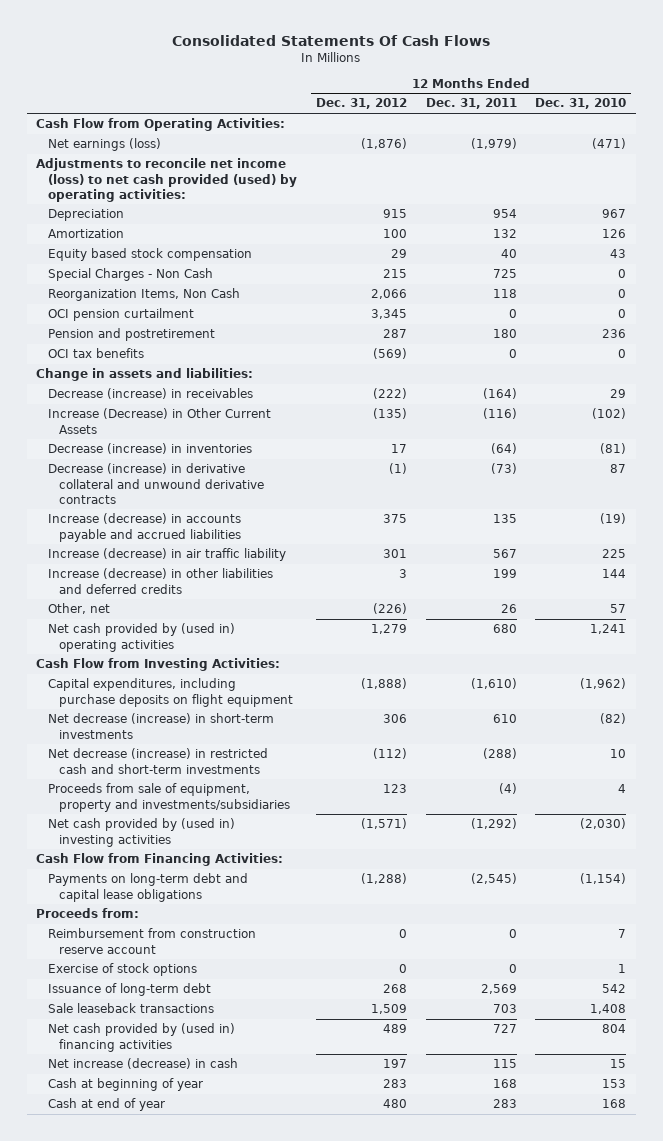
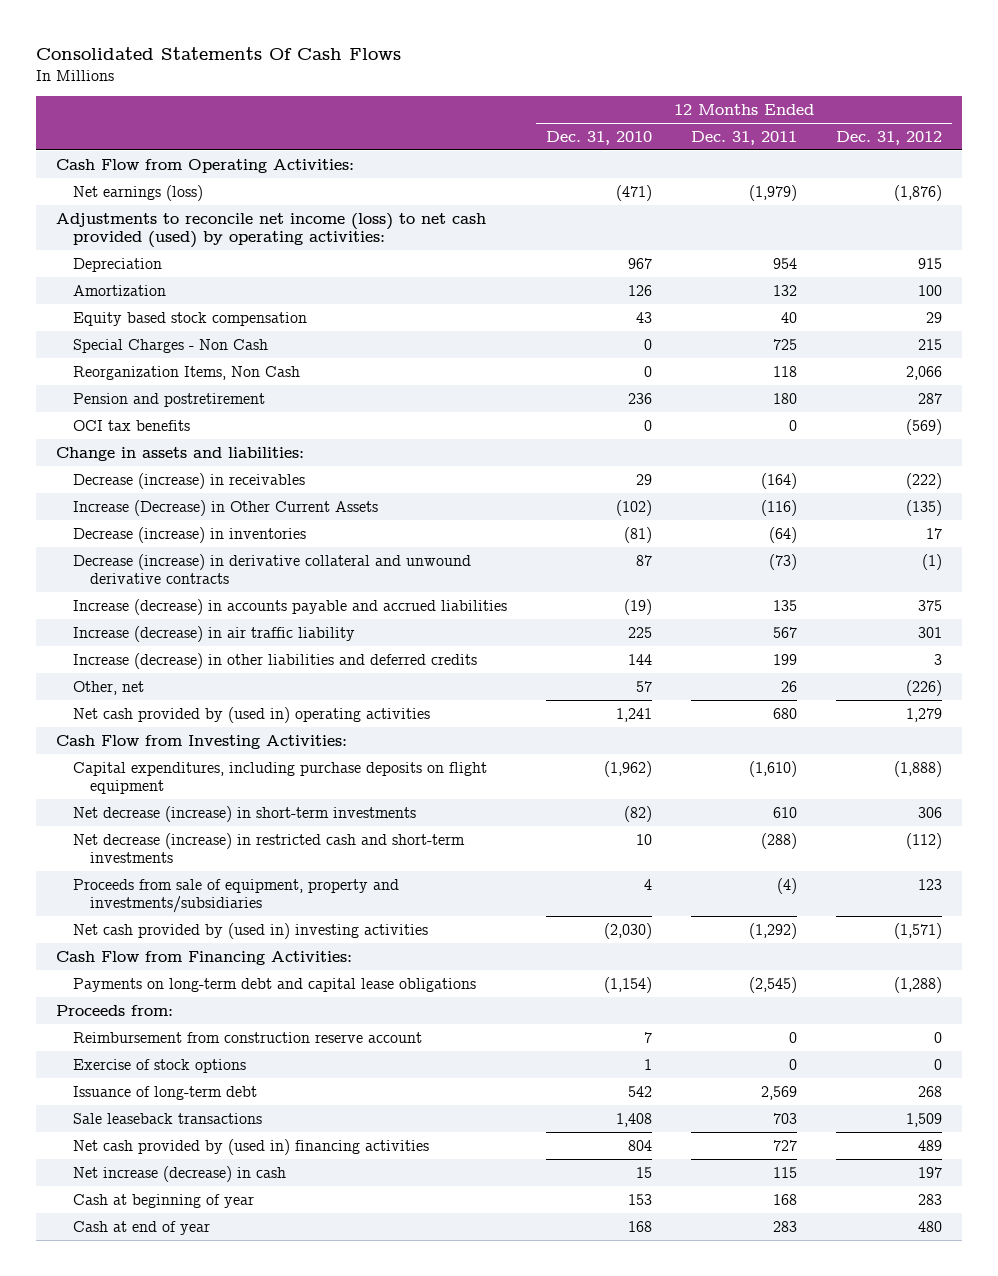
- | 12 Months Ended Dec. 31, 2012 | 12 Months Ended Dec. 31, 2011 | 12 Months Ended Dec. 31, 2010
+ | 12 Months Ended Dec. 31, 2010 | 12 Months Ended Dec. 31, 2011 | 12 Months Ended Dec. 31, 2012
- OCI pension curtailment | 3,345 | 0 | 0

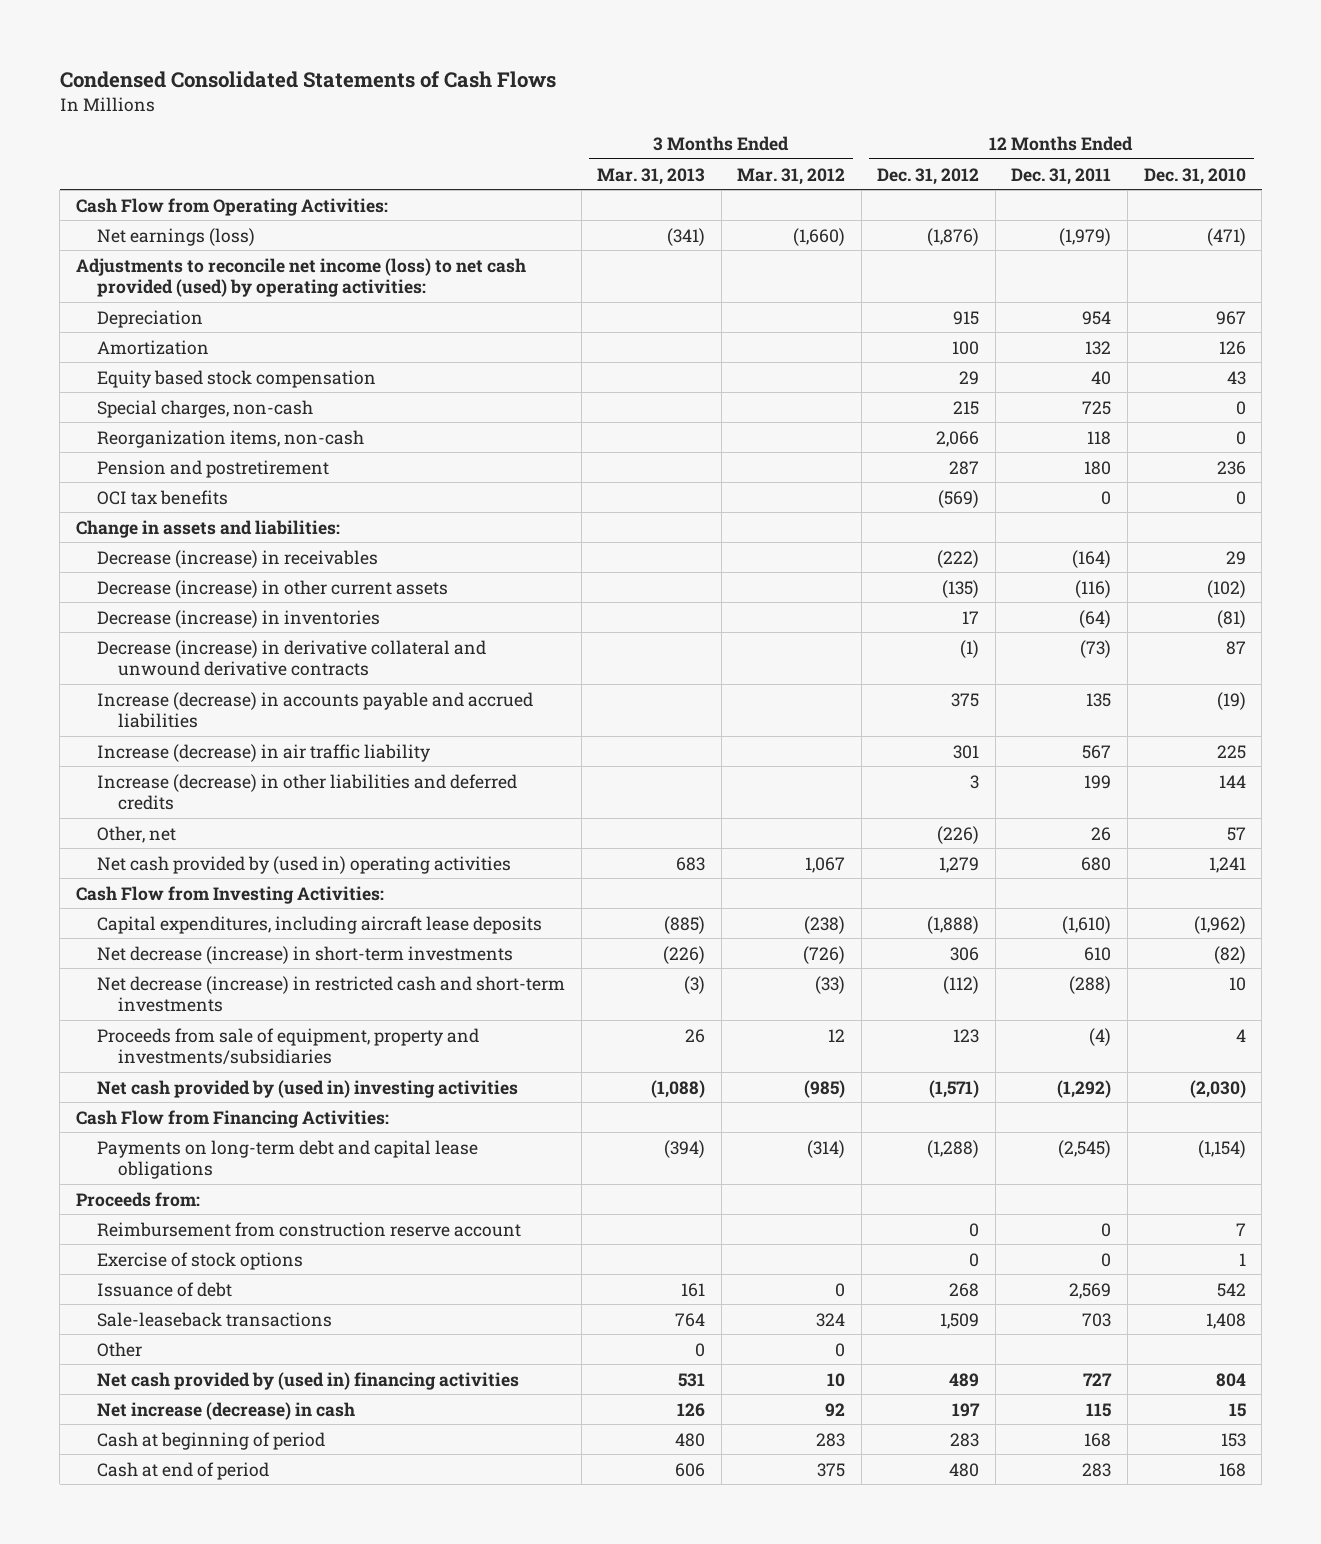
- Consolidated Statements Of Cash Flows
+ Condensed Consolidated Statements of Cash Flows
- | 12 Months Ended Dec. 31, 2010 | 12 Months Ended Dec. 31, 2011 | 12 Months Ended Dec. 31, 2012
+ | 3 Months Ended Mar. 31, 2013 | 3 Months Ended Mar. 31, 2012 | 12 Months Ended Dec. 31, 2012 | 12 Months Ended Dec. 31, 2011 | 12 Months Ended Dec. 31, 2010
- Special Charges - Non Cash | 0 | 725 | 215
- Reorganization Items, Non Cash | 0 | 118 | 2,066
+ Special charges, non-cash | | | 215 | 725 | 0
+ Reorganization items, non-cash | | | 2,066 | 118 | 0
- Increase (Decrease) in Other Current Assets | (102) | (116) | (135)
+ Decrease (increase) in other current assets | | | (135) | (116) | (102)
- Capital expenditures, including purchase deposits on flight equipment | (1,962) | (1,610) | (1,888)
+ Capital expenditures, including aircraft lease deposits | (885) | (238) | (1,888) | (1,610) | (1,962)
- Issuance of long-term debt | 542 | 2,569 | 268
- Sale leaseback transactions | 1,408 | 703 | 1,509
+ Issuance of debt | 161 | 0 | 268 | 2,569 | 542
+ Sale-leaseback transactions | 764 | 324 | 1,509 | 703 | 1,408
+ Other | 0 | 0 | | |
- Cash at beginning of year | 153 | 168 | 283
- Cash at end of year | 168 | 283 | 480
+ Cash at beginning of period | 480 | 283 | 283 | 168 | 153
+ Cash at end of period | 606 | 375 | 480 | 283 | 168

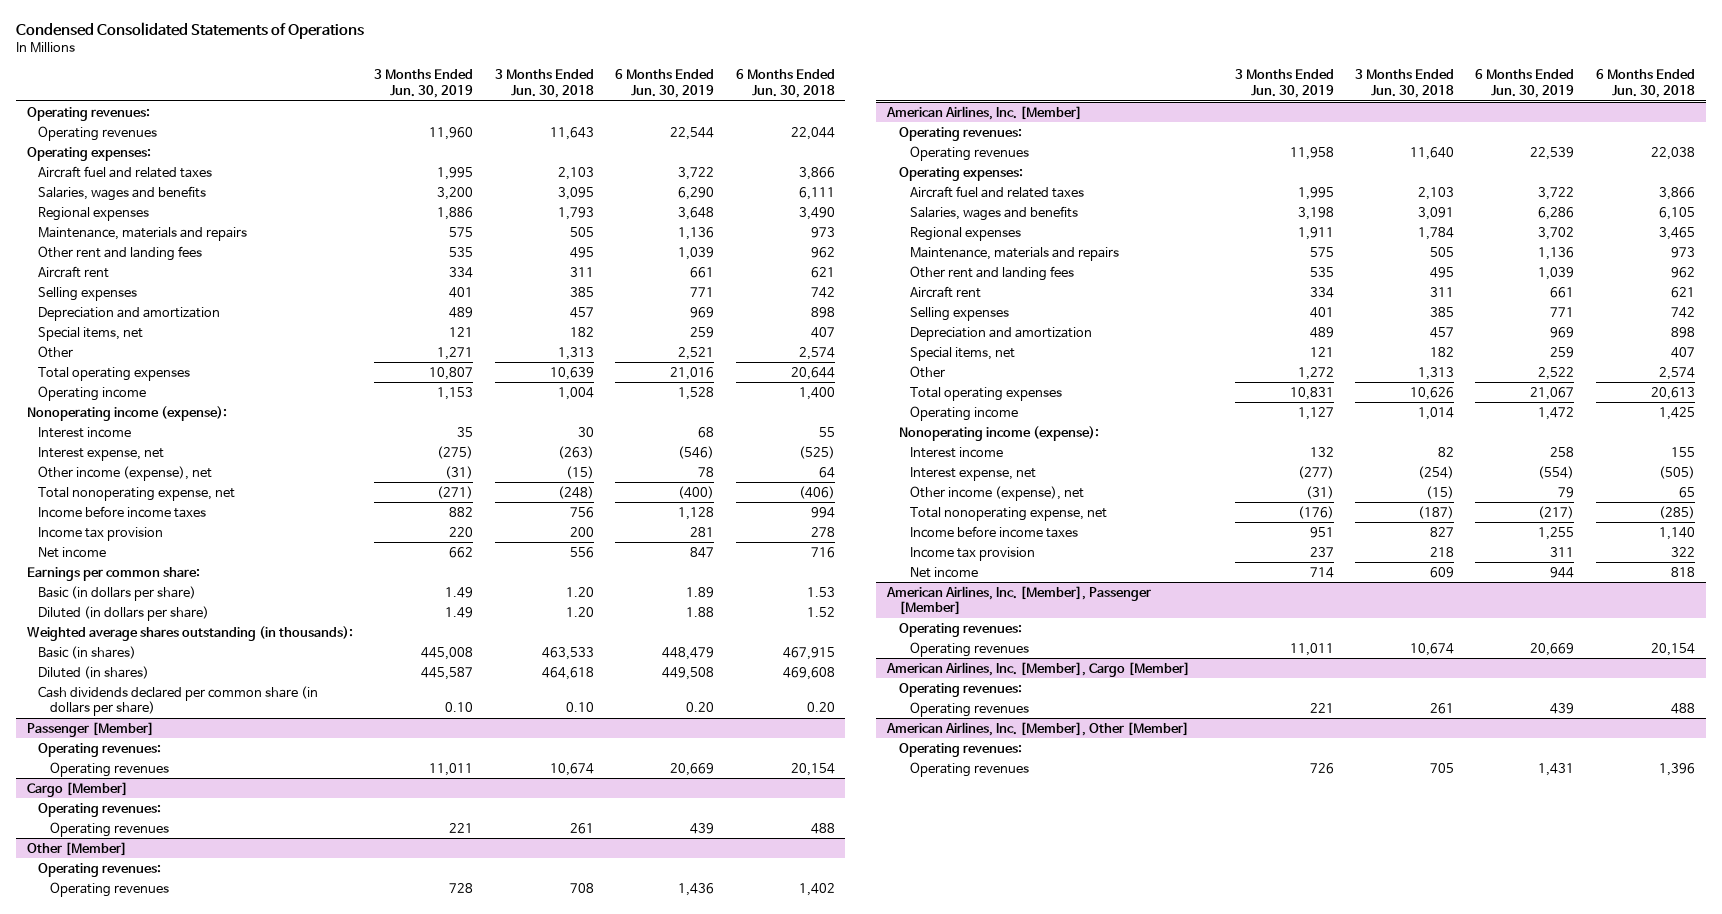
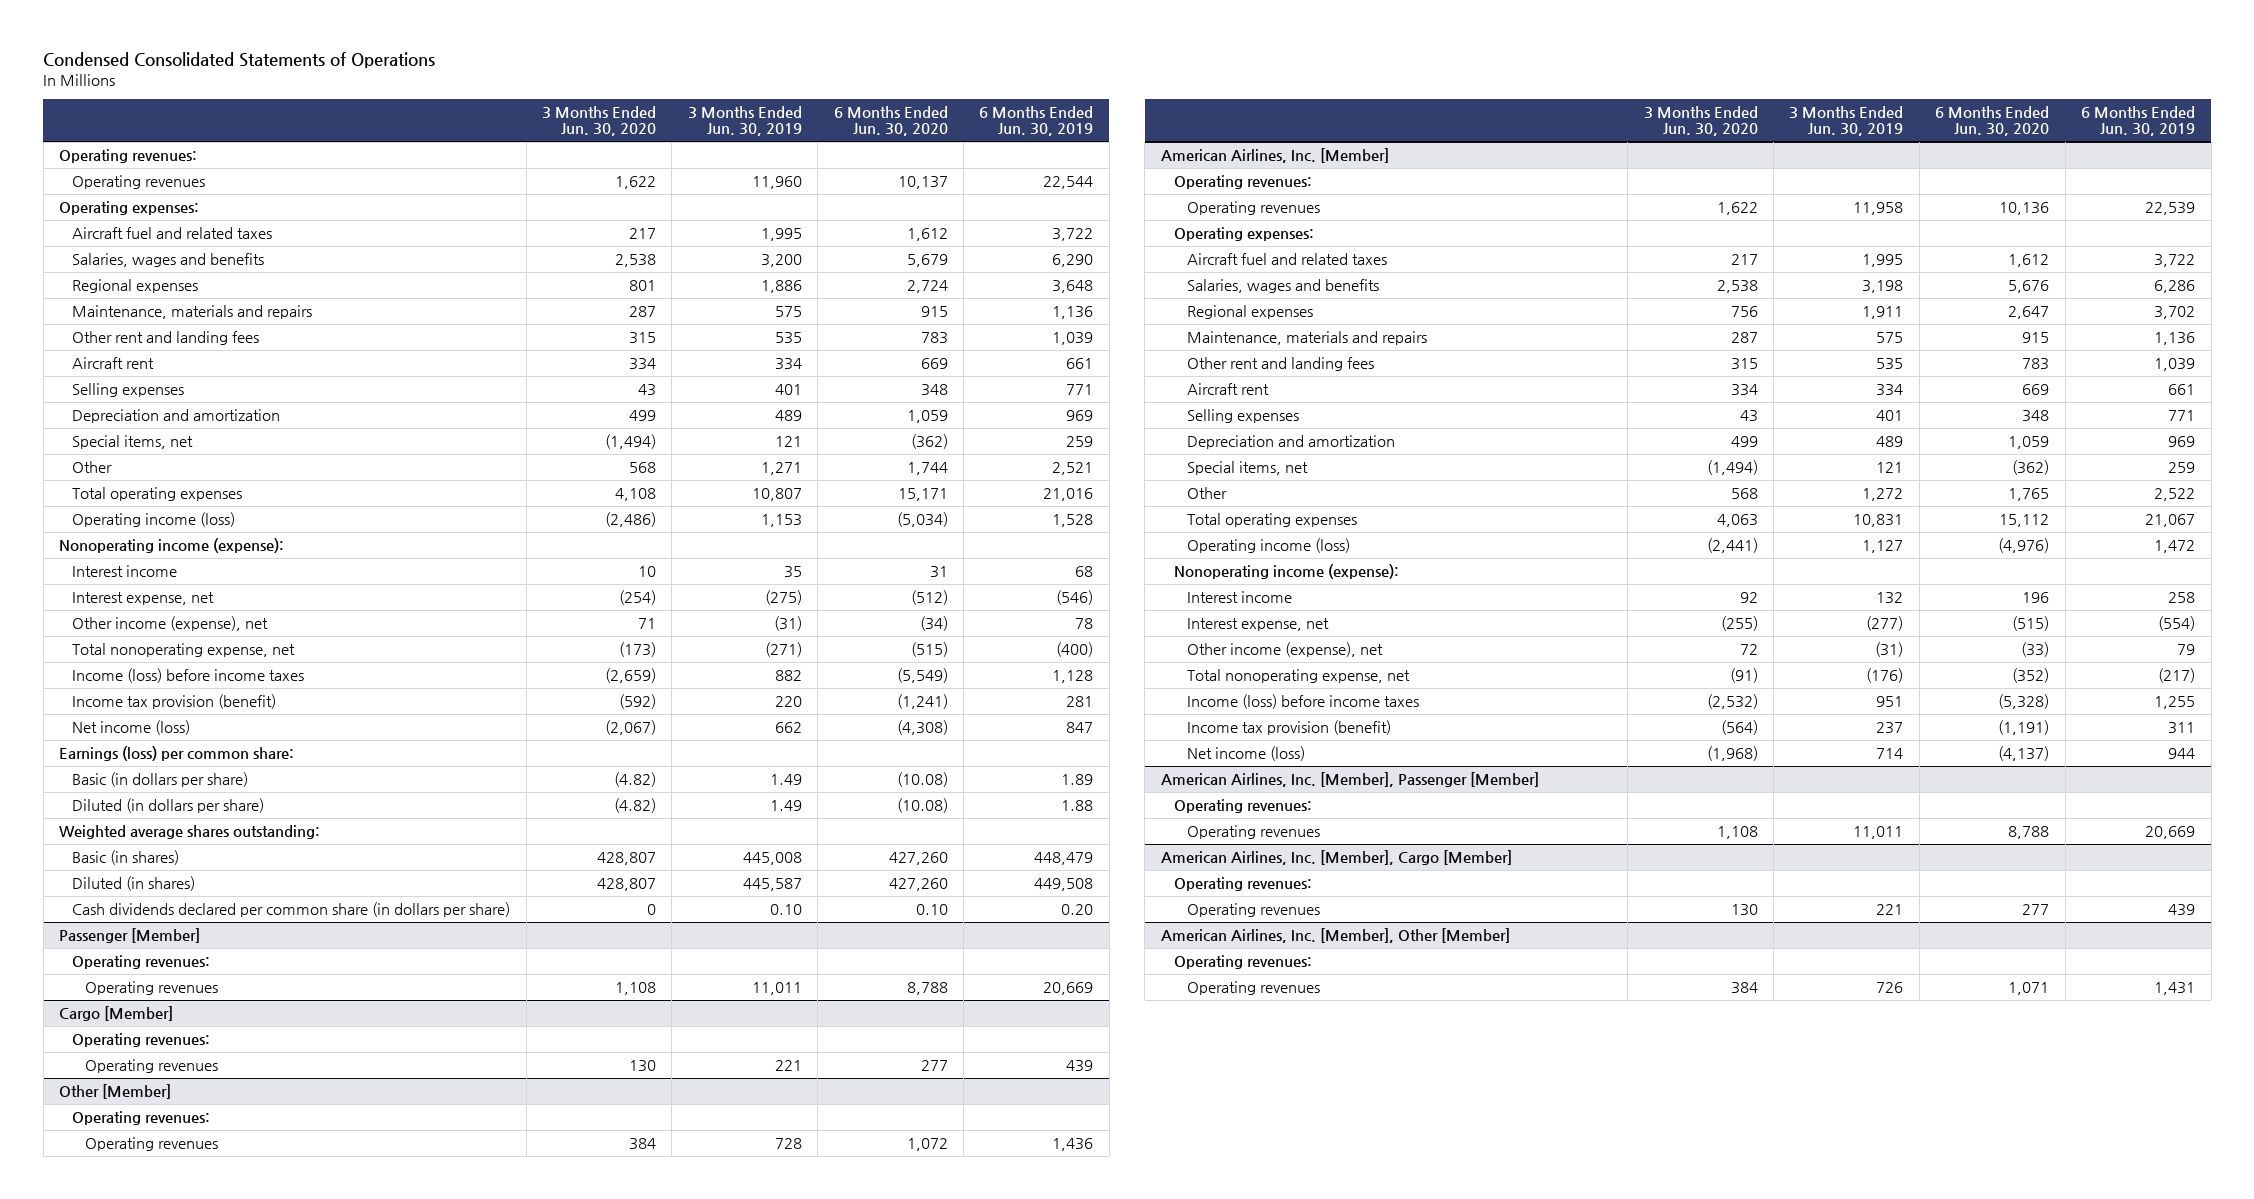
- | 3 Months Ended Jun. 30, 2019 | 3 Months Ended Jun. 30, 2018 | 6 Months Ended Jun. 30, 2019 | 6 Months Ended Jun. 30, 2018
+ | 3 Months Ended Jun. 30, 2020 | 3 Months Ended Jun. 30, 2019 | 6 Months Ended Jun. 30, 2020 | 6 Months Ended Jun. 30, 2019
- Operating income | 1,153 | 1,004 | 1,528 | 1,400
+ Operating income (loss) | (2,486) | 1,153 | (5,034) | 1,528
- Income before income taxes | 882 | 756 | 1,128 | 994
- Income tax provision | 220 | 200 | 281 | 278
- Net income | 662 | 556 | 847 | 716
- Earnings per common share:
+ Income (loss) before income taxes | (2,659) | 882 | (5,549) | 1,128
+ Income tax provision (benefit) | (592) | 220 | (1,241) | 281
+ Net income (loss) | (2,067) | 662 | (4,308) | 847
+ Earnings (loss) per common share:
- Weighted average shares outstanding (in thousands):
+ Weighted average shares outstanding:
@ American Airlines, Inc. [Member]
- Operating income | 1,127 | 1,014 | 1,472 | 1,425
+ Operating income (loss) | (2,441) | 1,127 | (4,976) | 1,472
- Income before income taxes | 951 | 827 | 1,255 | 1,140
- Income tax provision | 237 | 218 | 311 | 322
- Net income | 714 | 609 | 944 | 818
+ Income (loss) before income taxes | (2,532) | 951 | (5,328) | 1,255
+ Income tax provision (benefit) | (564) | 237 | (1,191) | 311
+ Net income (loss) | (1,968) | 714 | (4,137) | 944

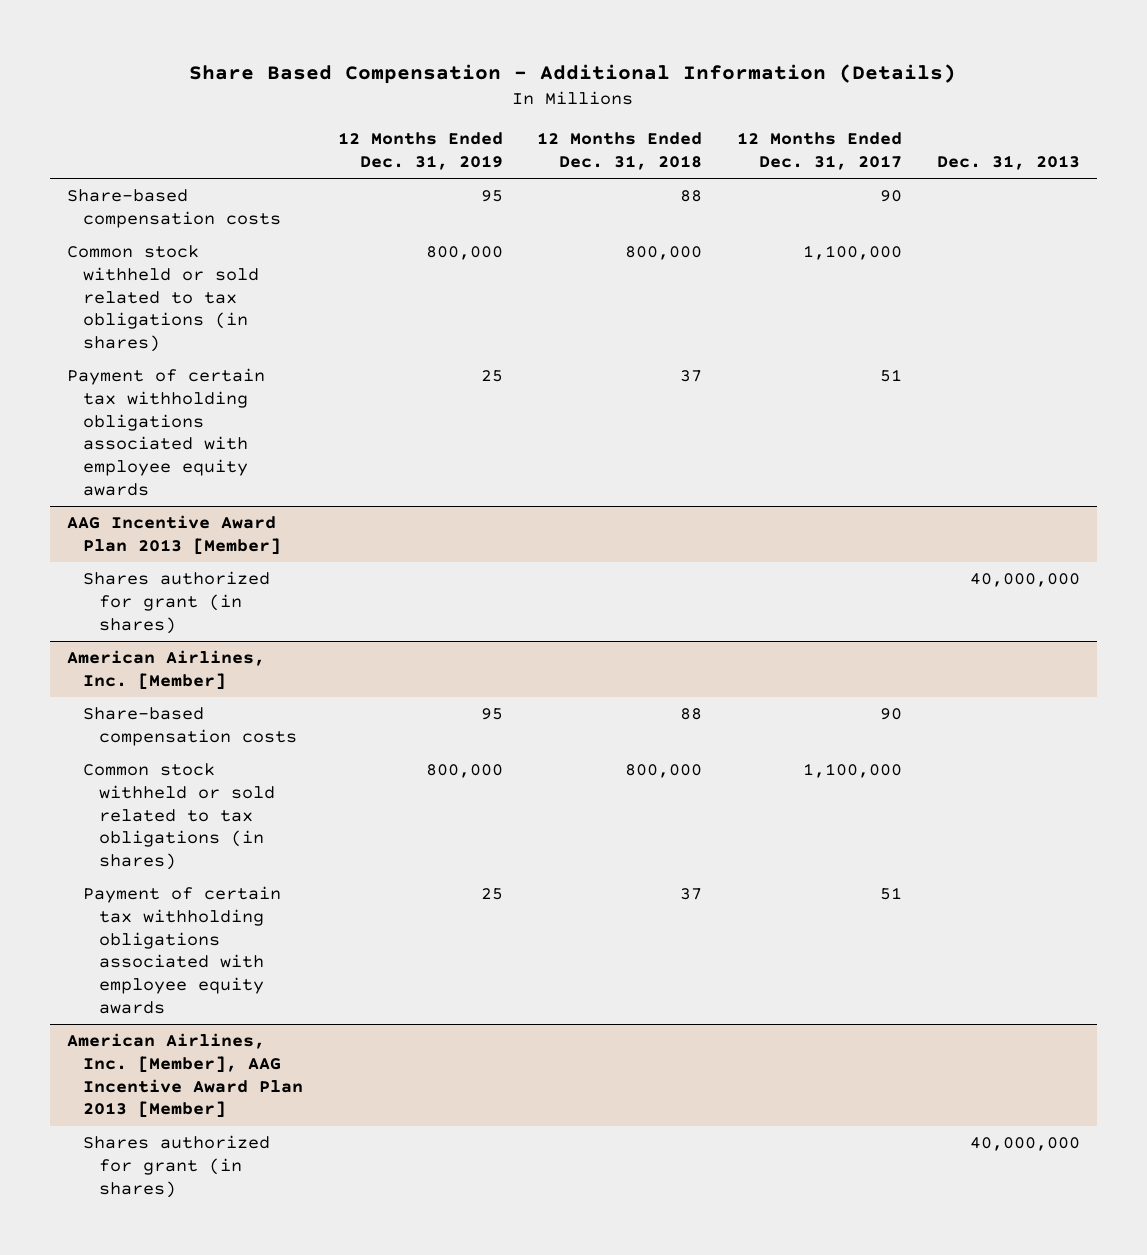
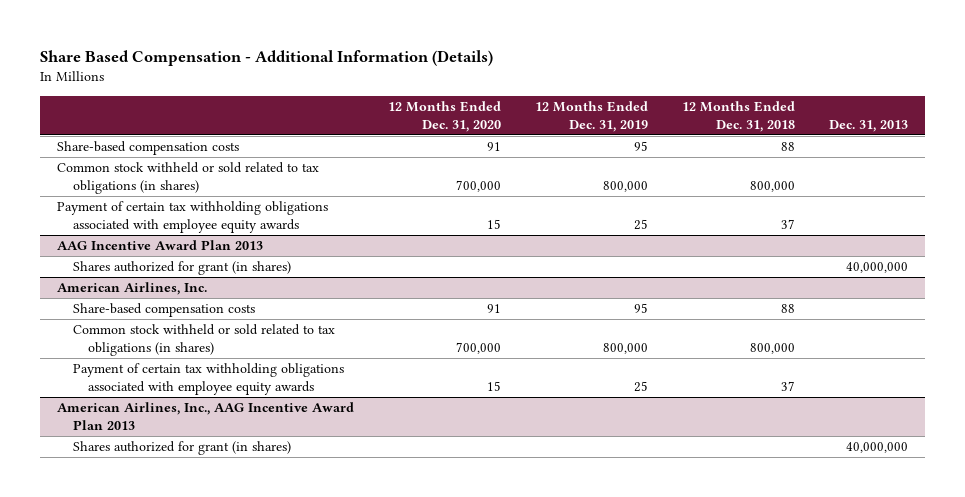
- | 12 Months Ended Dec. 31, 2019 | 12 Months Ended Dec. 31, 2018 | 12 Months Ended Dec. 31, 2017 | Dec. 31, 2013
+ | 12 Months Ended Dec. 31, 2020 | 12 Months Ended Dec. 31, 2019 | 12 Months Ended Dec. 31, 2018 | Dec. 31, 2013
- AAG Incentive Award Plan 2013 [Member]
+ AAG Incentive Award Plan 2013
- American Airlines, Inc. [Member]
+ American Airlines, Inc.
- American Airlines, Inc. [Member], AAG Incentive Award Plan 2013 [Member]
+ American Airlines, Inc., AAG Incentive Award Plan 2013

